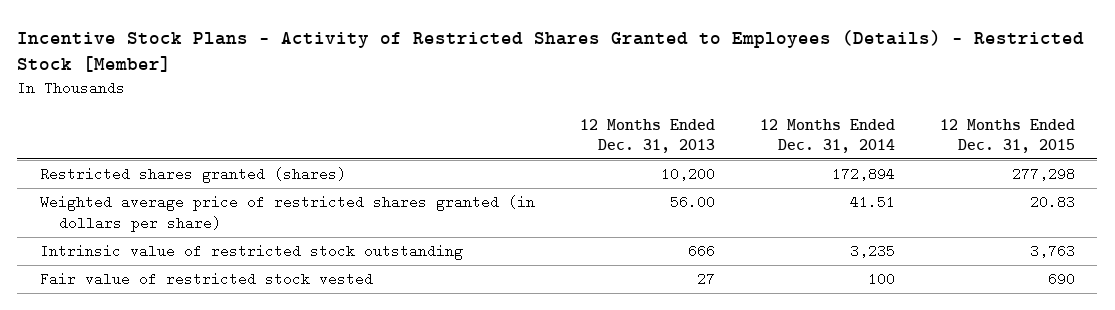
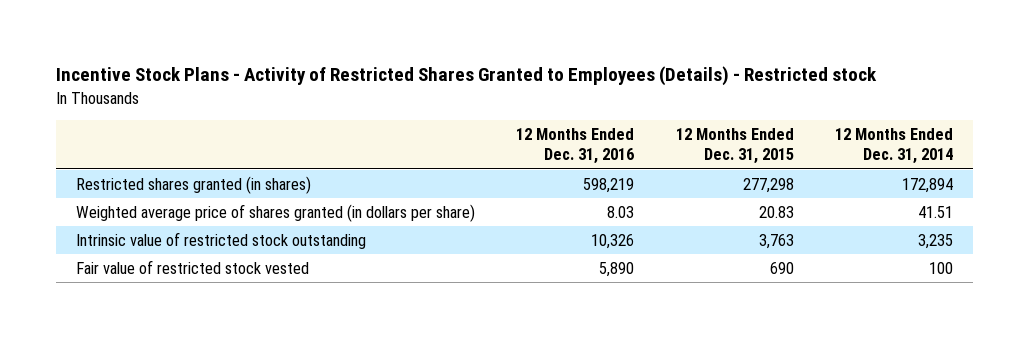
- Incentive Stock Plans - Activity of Restricted Shares Granted to Employees (Details) - Restricted Stock [Member]
+ Incentive Stock Plans - Activity of Restricted Shares Granted to Employees (Details) - Restricted stock
- | 12 Months Ended Dec. 31, 2013 | 12 Months Ended Dec. 31, 2014 | 12 Months Ended Dec. 31, 2015
+ | 12 Months Ended Dec. 31, 2016 | 12 Months Ended Dec. 31, 2015 | 12 Months Ended Dec. 31, 2014
- Restricted shares granted (shares) | 10,200 | 172,894 | 277,298
- Weighted average price of restricted shares granted (in dollars per share) | 56.00 | 41.51 | 20.83
+ Restricted shares granted (in shares) | 598,219 | 277,298 | 172,894
+ Weighted average price of shares granted (in dollars per share) | 8.03 | 20.83 | 41.51

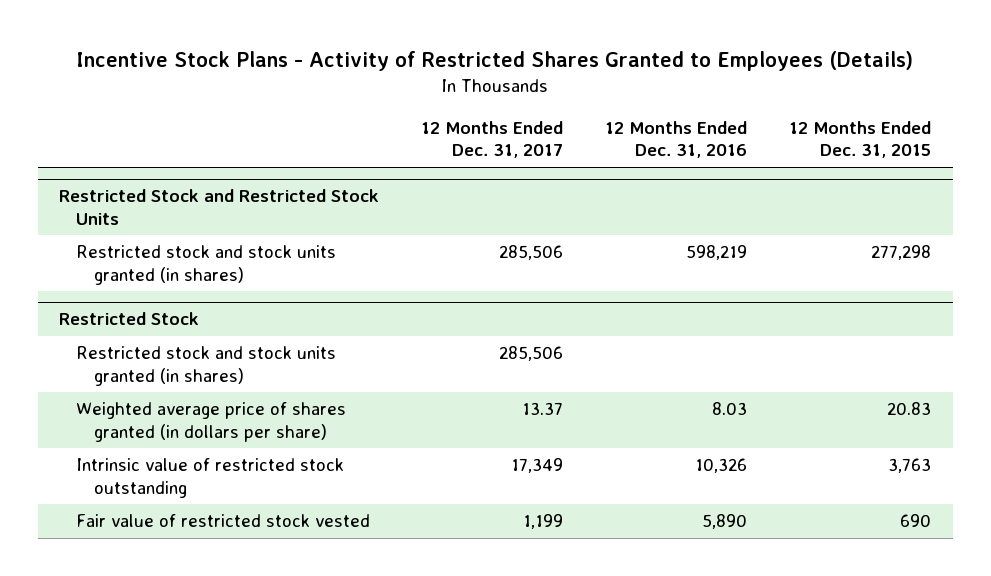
- Incentive Stock Plans - Activity of Restricted Shares Granted to Employees (Details) - Restricted stock
+ Incentive Stock Plans - Activity of Restricted Shares Granted to Employees (Details)
- | 12 Months Ended Dec. 31, 2016 | 12 Months Ended Dec. 31, 2015 | 12 Months Ended Dec. 31, 2014
+ | 12 Months Ended Dec. 31, 2017 | 12 Months Ended Dec. 31, 2016 | 12 Months Ended Dec. 31, 2015
- Restricted shares granted (in shares) | 598,219 | 277,298 | 172,894
+ Restricted Stock and Restricted Stock Units
+ Restricted stock and stock units granted (in shares) | 285,506 | 598,219 | 277,298
+ Restricted Stock
+ Restricted stock and stock units granted (in shares) | 285,506 | |

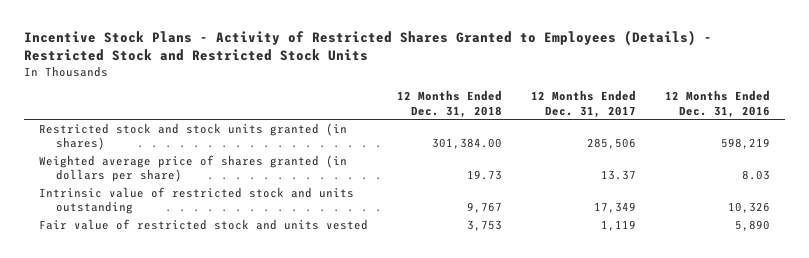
- Incentive Stock Plans - Activity of Restricted Shares Granted to Employees (Details)
+ Incentive Stock Plans - Activity of Restricted Shares Granted to Employees (Details) - Restricted Stock and Restricted Stock Units
- | 12 Months Ended Dec. 31, 2017 | 12 Months Ended Dec. 31, 2016 | 12 Months Ended Dec. 31, 2015
+ | 12 Months Ended Dec. 31, 2018 | 12 Months Ended Dec. 31, 2017 | 12 Months Ended Dec. 31, 2016
- Restricted Stock and Restricted Stock Units
- Restricted Stock
- Restricted stock and stock units granted (in shares) | 285,506 | |
- Intrinsic value of restricted stock outstanding | 17,349 | 10,326 | 3,763
- Fair value of restricted stock vested | 1,199 | 5,890 | 690
+ Intrinsic value of restricted stock and units outstanding | 9,767 | 17,349 | 10,326
+ Fair value of restricted stock and units vested | 3,753 | 1,119 | 5,890

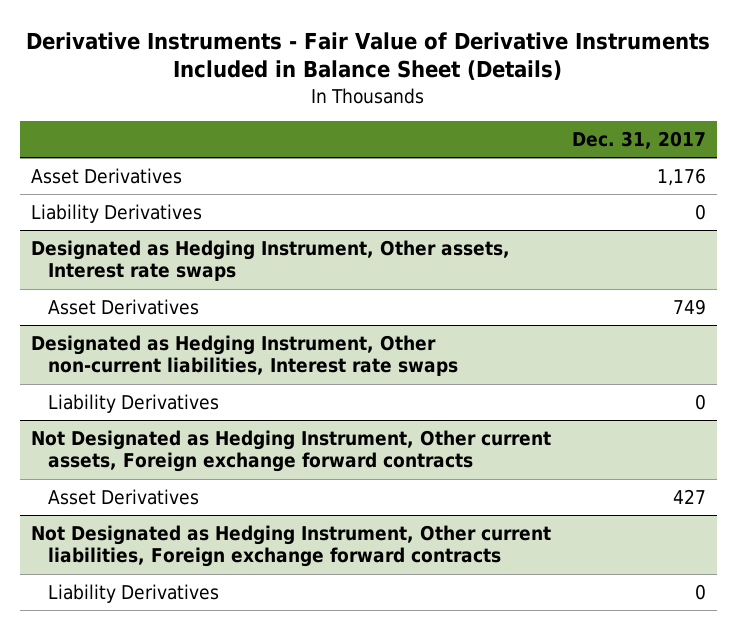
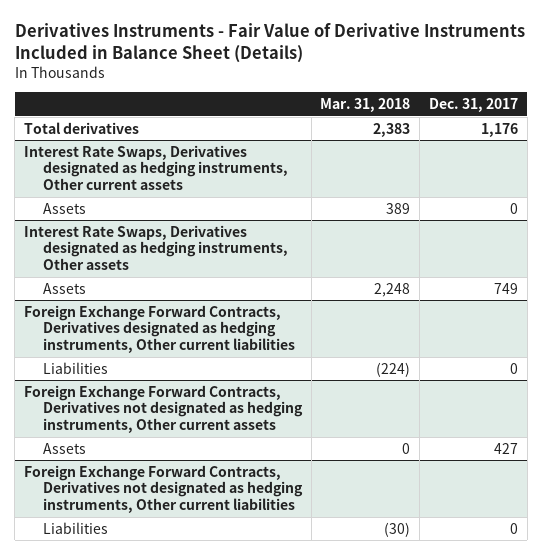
- Derivative Instruments - Fair Value of Derivative Instruments Included in Balance Sheet (Details)
+ Derivatives Instruments - Fair Value of Derivative Instruments Included in Balance Sheet (Details)
- | Dec. 31, 2017
+ | Mar. 31, 2018 | Dec. 31, 2017
- Asset Derivatives | 1,176
- Liability Derivatives | 0
- Designated as Hedging Instrument, Other assets, Interest rate swaps
- Asset Derivatives | 749
- Designated as Hedging Instrument, Other non-current liabilities, Interest rate swaps
- Liability Derivatives | 0
- Not Designated as Hedging Instrument, Other current assets, Foreign exchange forward contracts
- Asset Derivatives | 427
- Not Designated as Hedging Instrument, Other current liabilities, Foreign exchange forward contracts
- Liability Derivatives | 0
+ Total derivatives | 2,383 | 1,176
+ Interest Rate Swaps, Derivatives designated as hedging instruments, Other current assets
+ Assets | 389 | 0
+ Interest Rate Swaps, Derivatives designated as hedging instruments, Other assets
+ Assets | 2,248 | 749
+ Foreign Exchange Forward Contracts, Derivatives designated as hedging instruments, Other current liabilities
+ Liabilities | (224) | 0
+ Foreign Exchange Forward Contracts, Derivatives not designated as hedging instruments, Other current assets
+ Assets | 0 | 427
+ Foreign Exchange Forward Contracts, Derivatives not designated as hedging instruments, Other current liabilities
+ Liabilities | (30) | 0

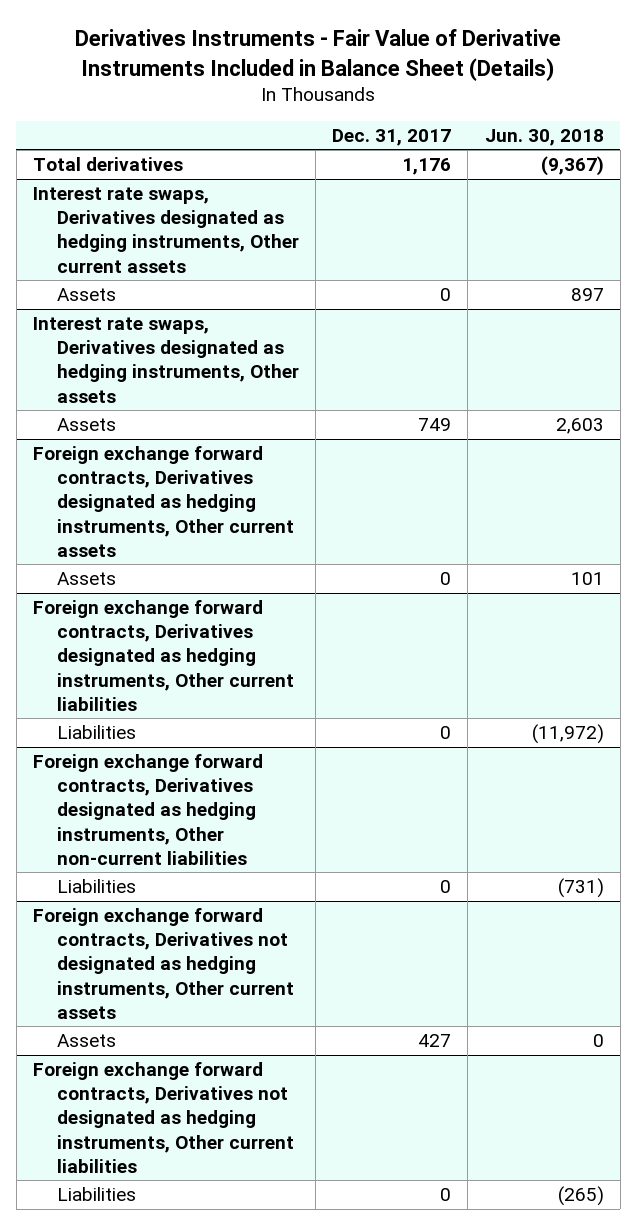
- | Mar. 31, 2018 | Dec. 31, 2017
+ | Dec. 31, 2017 | Jun. 30, 2018
- Interest Rate Swaps, Derivatives designated as hedging instruments, Other current assets
+ Interest rate swaps, Derivatives designated as hedging instruments, Other current assets
- Interest Rate Swaps, Derivatives designated as hedging instruments, Other assets
+ Interest rate swaps, Derivatives designated as hedging instruments, Other assets
- Foreign Exchange Forward Contracts, Derivatives designated as hedging instruments, Other current liabilities
+ Foreign exchange forward contracts, Derivatives designated as hedging instruments, Other current assets
+ Assets | 0 | 101
+ Foreign exchange forward contracts, Derivatives designated as hedging instruments, Other current liabilities
- Foreign Exchange Forward Contracts, Derivatives not designated as hedging instruments, Other current assets
+ Foreign exchange forward contracts, Derivatives designated as hedging instruments, Other non-current liabilities
+ Liabilities | 0 | (731)
+ Foreign exchange forward contracts, Derivatives not designated as hedging instruments, Other current assets
- Foreign Exchange Forward Contracts, Derivatives not designated as hedging instruments, Other current liabilities
+ Foreign exchange forward contracts, Derivatives not designated as hedging instruments, Other current liabilities

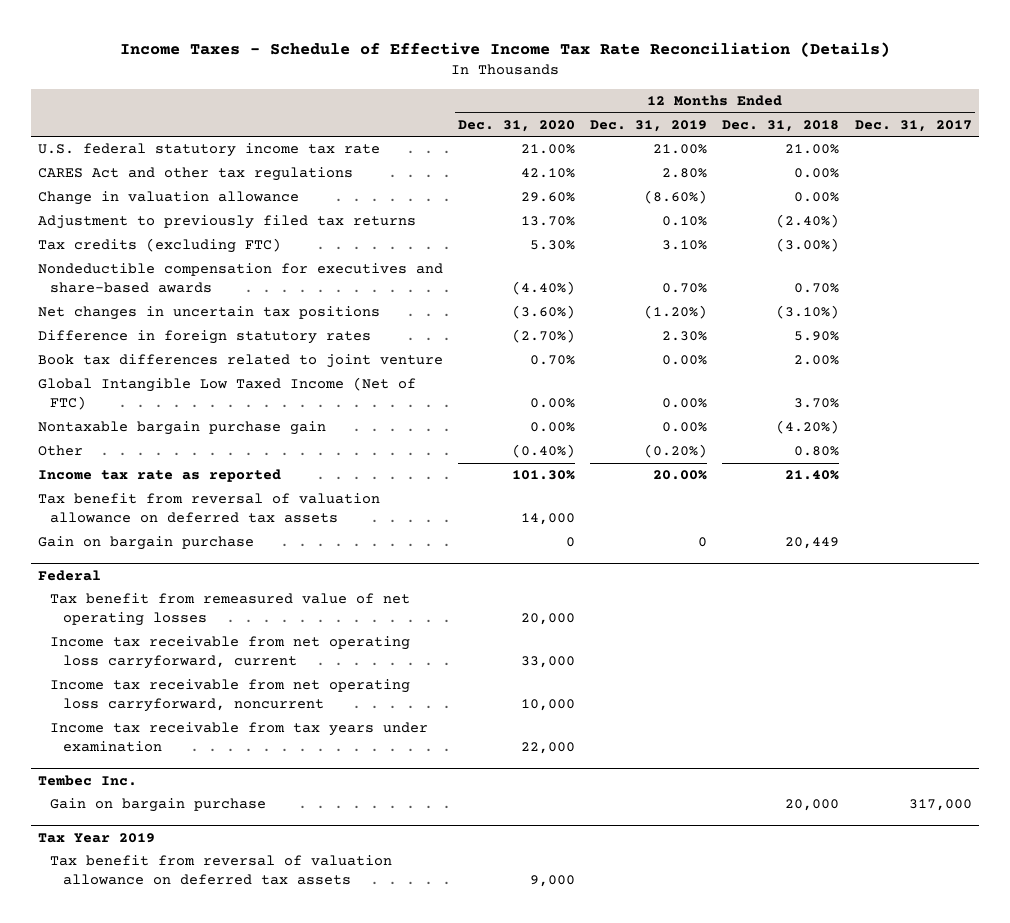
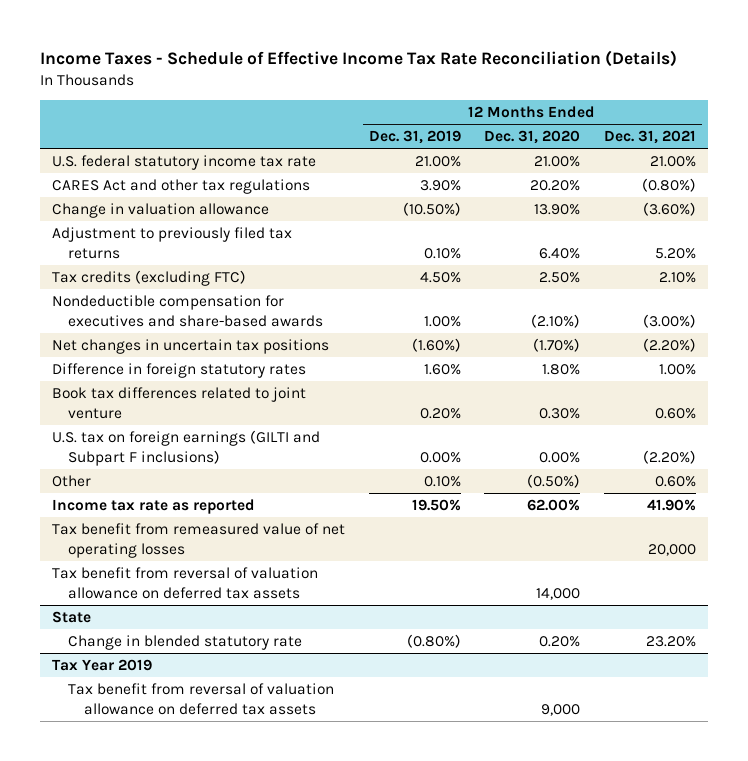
- | 12 Months Ended Dec. 31, 2020 | 12 Months Ended Dec. 31, 2019 | 12 Months Ended Dec. 31, 2018 | 12 Months Ended Dec. 31, 2017
+ | 12 Months Ended Dec. 31, 2019 | 12 Months Ended Dec. 31, 2020 | 12 Months Ended Dec. 31, 2021
- CARES Act and other tax regulations | 42.10% | 2.80% | 0.00% |
- Change in valuation allowance | 29.60% | (8.60%) | 0.00% |
- Adjustment to previously filed tax returns | 13.70% | 0.10% | (2.40%) |
- Tax credits (excluding FTC) | 5.30% | 3.10% | (3.00%) |
- Nondeductible compensation for executives and share-based awards | (4.40%) | 0.70% | 0.70% |
- Net changes in uncertain tax positions | (3.60%) | (1.20%) | (3.10%) |
- Difference in foreign statutory rates | (2.70%) | 2.30% | 5.90% |
- Book tax differences related to joint venture | 0.70% | 0.00% | 2.00% |
- Global Intangible Low Taxed Income (Net of FTC) | 0.00% | 0.00% | 3.70% |
- Nontaxable bargain purchase gain | 0.00% | 0.00% | (4.20%) |
- Other | (0.40%) | (0.20%) | 0.80% |
- Income tax rate as reported | 101.30% | 20.00% | 21.40% |
+ CARES Act and other tax regulations | 3.90% | 20.20% | (0.80%)
+ Change in valuation allowance | (10.50%) | 13.90% | (3.60%)
+ Adjustment to previously filed tax returns | 0.10% | 6.40% | 5.20%
+ Tax credits (excluding FTC) | 4.50% | 2.50% | 2.10%
+ Nondeductible compensation for executives and share-based awards | 1.00% | (2.10%) | (3.00%)
+ Net changes in uncertain tax positions | (1.60%) | (1.70%) | (2.20%)
+ Difference in foreign statutory rates | 1.60% | 1.80% | 1.00%
+ Book tax differences related to joint venture | 0.20% | 0.30% | 0.60%
+ U.S. tax on foreign earnings (GILTI and Subpart F inclusions) | 0.00% | 0.00% | (2.20%)
+ Other | 0.10% | (0.50%) | 0.60%
+ Income tax rate as reported | 19.50% | 62.00% | 41.90%
+ Tax benefit from remeasured value of net operating losses | | | 20,000
- Gain on bargain purchase | 0 | 0 | 20,449 |
- Federal
- Tax benefit from remeasured value of net operating losses | 20,000 | | |
- Income tax receivable from net operating loss carryforward, current | 33,000 | | |
- Income tax receivable from net operating loss carryforward, noncurrent | 10,000 | | |
- Income tax receivable from tax years under examination | 22,000 | | |
- Tembec Inc.
- Gain on bargain purchase | | | 20,000 | 317,000
+ State
+ Change in blended statutory rate | (0.80%) | 0.20% | 23.20%

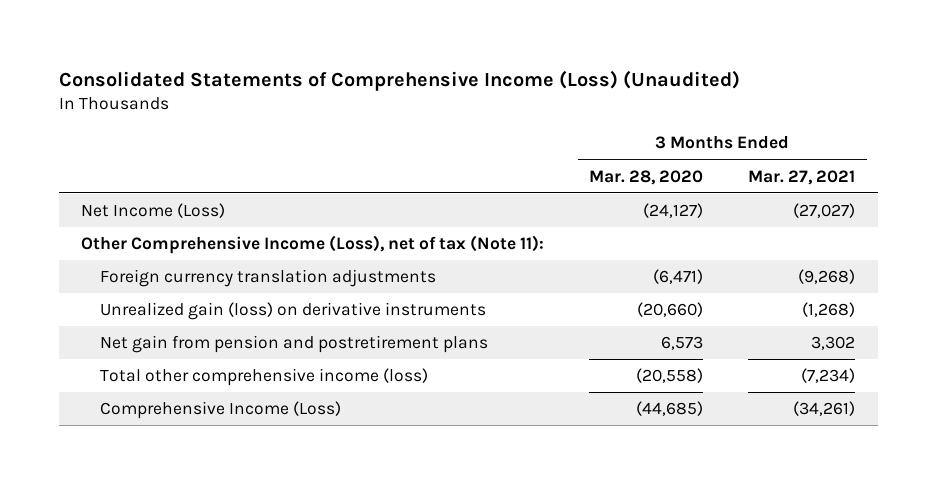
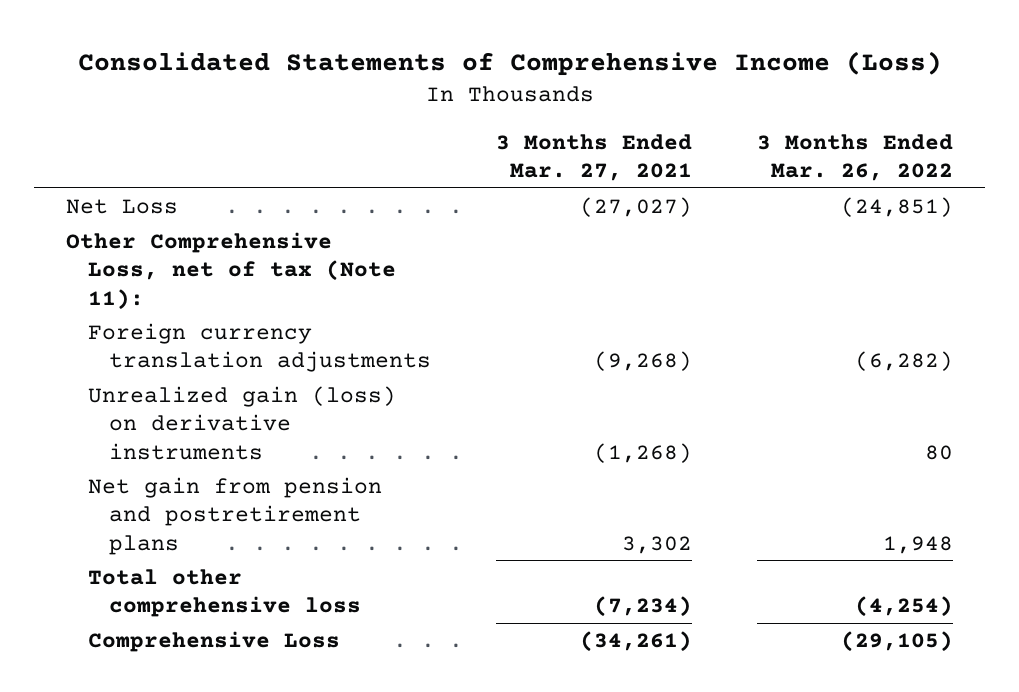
- Consolidated Statements of Comprehensive Income (Loss) (Unaudited)
+ Consolidated Statements of Comprehensive Income (Loss)
- | 3 Months Ended Mar. 28, 2020 | 3 Months Ended Mar. 27, 2021
+ | 3 Months Ended Mar. 27, 2021 | 3 Months Ended Mar. 26, 2022
- Net Income (Loss) | (24,127) | (27,027)
- Other Comprehensive Income (Loss), net of tax (Note 11):
+ Net Loss | (27,027) | (24,851)
+ Other Comprehensive Loss, net of tax (Note 11):
- Total other comprehensive income (loss) | (20,558) | (7,234)
- Comprehensive Income (Loss) | (44,685) | (34,261)
+ Total other comprehensive loss | (7,234) | (4,254)
+ Comprehensive Loss | (34,261) | (29,105)

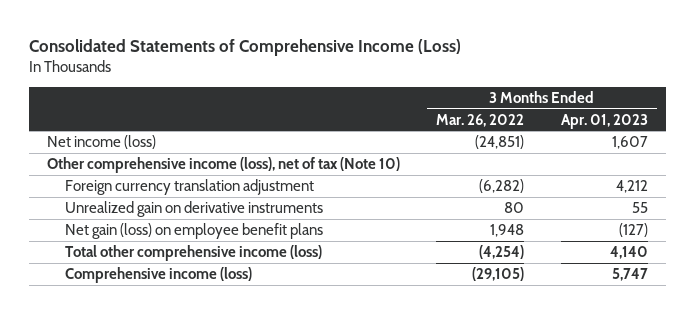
- | 3 Months Ended Mar. 27, 2021 | 3 Months Ended Mar. 26, 2022
+ | 3 Months Ended Mar. 26, 2022 | 3 Months Ended Apr. 01, 2023
- Net Loss | (27,027) | (24,851)
- Other Comprehensive Loss, net of tax (Note 11):
- Foreign currency translation adjustments | (9,268) | (6,282)
- Unrealized gain (loss) on derivative instruments | (1,268) | 80
- Net gain from pension and postretirement plans | 3,302 | 1,948
- Total other comprehensive loss | (7,234) | (4,254)
- Comprehensive Loss | (34,261) | (29,105)
+ Net income (loss) | (24,851) | 1,607
+ Other comprehensive income (loss), net of tax (Note 10)
+ Foreign currency translation adjustment | (6,282) | 4,212
+ Unrealized gain on derivative instruments | 80 | 55
+ Net gain (loss) on employee benefit plans | 1,948 | (127)
+ Total other comprehensive income (loss) | (4,254) | 4,140
+ Comprehensive income (loss) | (29,105) | 5,747

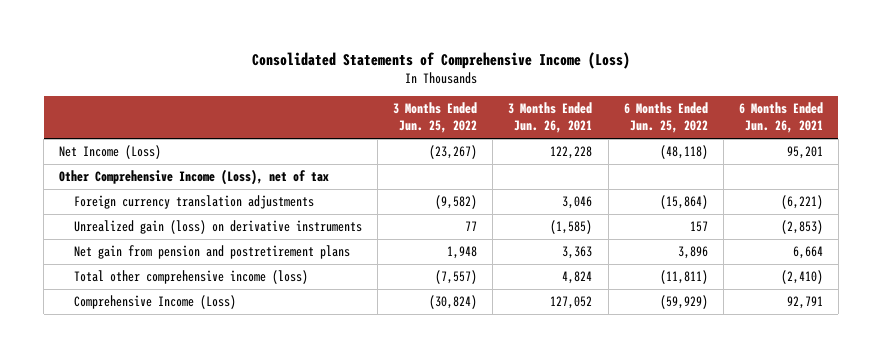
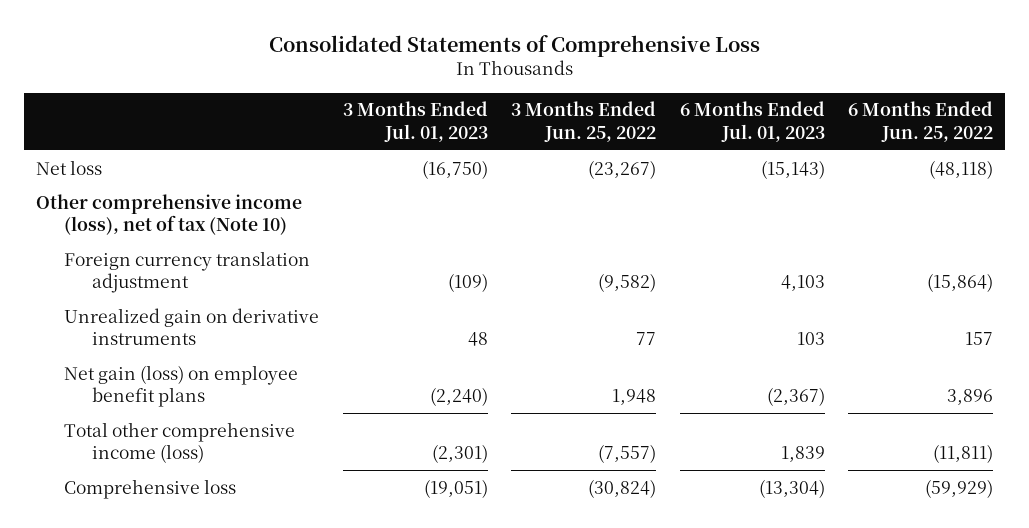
- Consolidated Statements of Comprehensive Income (Loss)
+ Consolidated Statements of Comprehensive Loss
- | 3 Months Ended Jun. 25, 2022 | 3 Months Ended Jun. 26, 2021 | 6 Months Ended Jun. 25, 2022 | 6 Months Ended Jun. 26, 2021
+ | 3 Months Ended Jul. 01, 2023 | 3 Months Ended Jun. 25, 2022 | 6 Months Ended Jul. 01, 2023 | 6 Months Ended Jun. 25, 2022
- Net Income (Loss) | (23,267) | 122,228 | (48,118) | 95,201
- Other Comprehensive Income (Loss), net of tax
- Foreign currency translation adjustments | (9,582) | 3,046 | (15,864) | (6,221)
- Unrealized gain (loss) on derivative instruments | 77 | (1,585) | 157 | (2,853)
- Net gain from pension and postretirement plans | 1,948 | 3,363 | 3,896 | 6,664
+ Net loss | (16,750) | (23,267) | (15,143) | (48,118)
+ Other comprehensive income (loss), net of tax (Note 10)
+ Foreign currency translation adjustment | (109) | (9,582) | 4,103 | (15,864)
+ Unrealized gain on derivative instruments | 48 | 77 | 103 | 157
+ Net gain (loss) on employee benefit plans | (2,240) | 1,948 | (2,367) | 3,896
- Comprehensive Income (Loss) | (30,824) | 127,052 | (59,929) | 92,791
+ Comprehensive loss | (19,051) | (30,824) | (13,304) | (59,929)

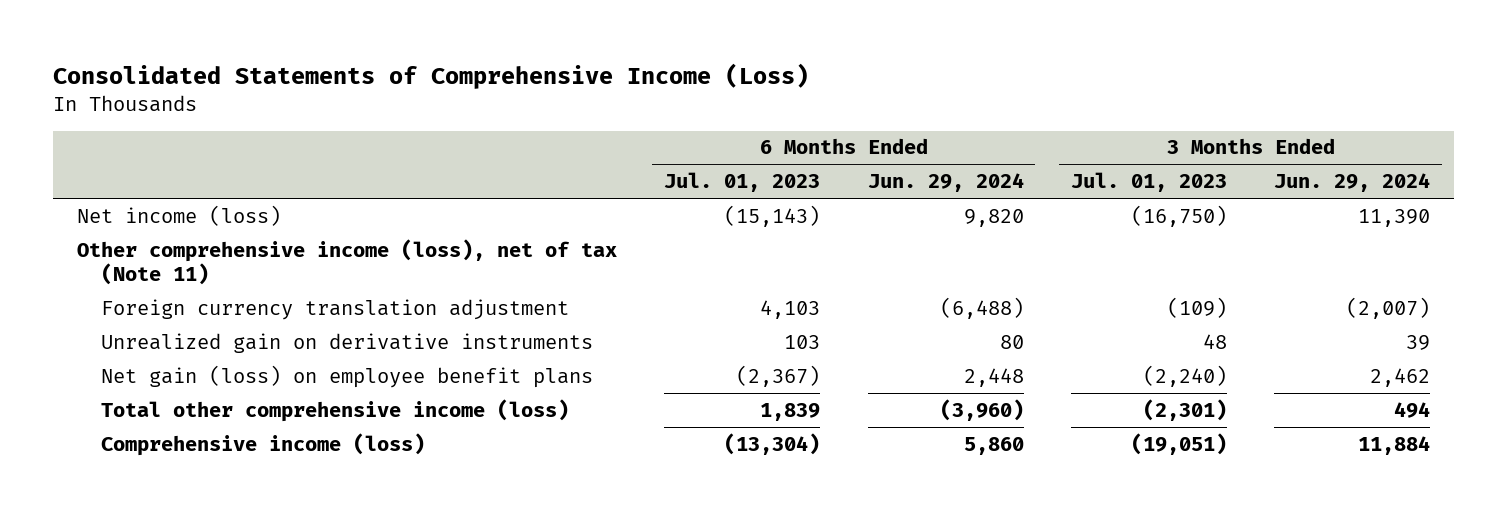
- Consolidated Statements of Comprehensive Loss
+ Consolidated Statements of Comprehensive Income (Loss)
- | 3 Months Ended Jul. 01, 2023 | 3 Months Ended Jun. 25, 2022 | 6 Months Ended Jul. 01, 2023 | 6 Months Ended Jun. 25, 2022
+ | 6 Months Ended Jul. 01, 2023 | 6 Months Ended Jun. 29, 2024 | 3 Months Ended Jul. 01, 2023 | 3 Months Ended Jun. 29, 2024
- Net loss | (16,750) | (23,267) | (15,143) | (48,118)
- Other comprehensive income (loss), net of tax (Note 10)
+ Net income (loss) | (15,143) | 9,820 | (16,750) | 11,390
+ Other comprehensive income (loss), net of tax (Note 11)
- Comprehensive loss | (19,051) | (30,824) | (13,304) | (59,929)
+ Comprehensive income (loss) | (13,304) | 5,860 | (19,051) | 11,884

